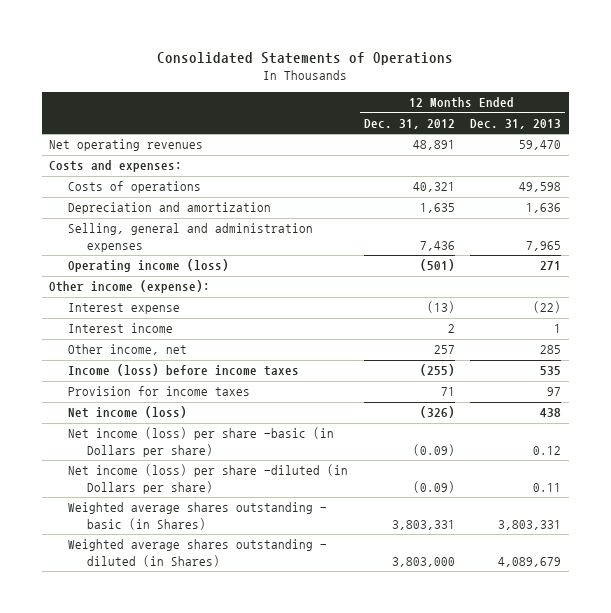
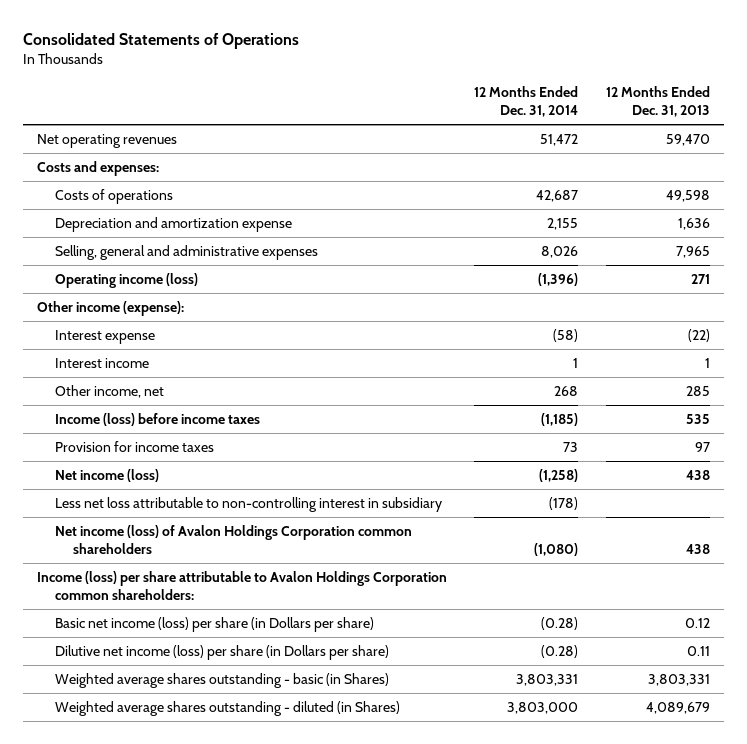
- | 12 Months Ended Dec. 31, 2012 | 12 Months Ended Dec. 31, 2013
+ | 12 Months Ended Dec. 31, 2014 | 12 Months Ended Dec. 31, 2013
- Depreciation and amortization | 1,635 | 1,636
- Selling, general and administration expenses | 7,436 | 7,965
+ Depreciation and amortization expense | 2,155 | 1,636
+ Selling, general and administrative expenses | 8,026 | 7,965
- Net income (loss) per share -basic (in Dollars per share) | (0.09) | 0.12
- Net income (loss) per share -diluted (in Dollars per share) | (0.09) | 0.11
+ Less net loss attributable to non-controlling interest in subsidiary | (178) |
+ Net income (loss) of Avalon Holdings Corporation common shareholders | (1,080) | 438
+ Income (loss) per share attributable to Avalon Holdings Corporation common shareholders:
+ Basic net income (loss) per share (in Dollars per share) | (0.28) | 0.12
+ Dilutive net income (loss) per share (in Dollars per share) | (0.28) | 0.11

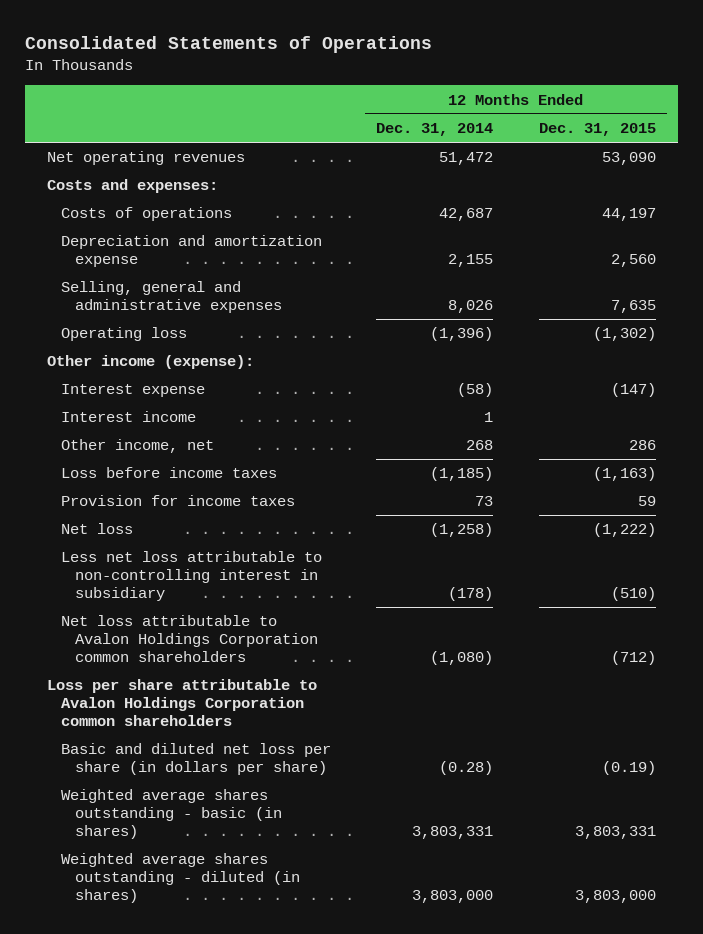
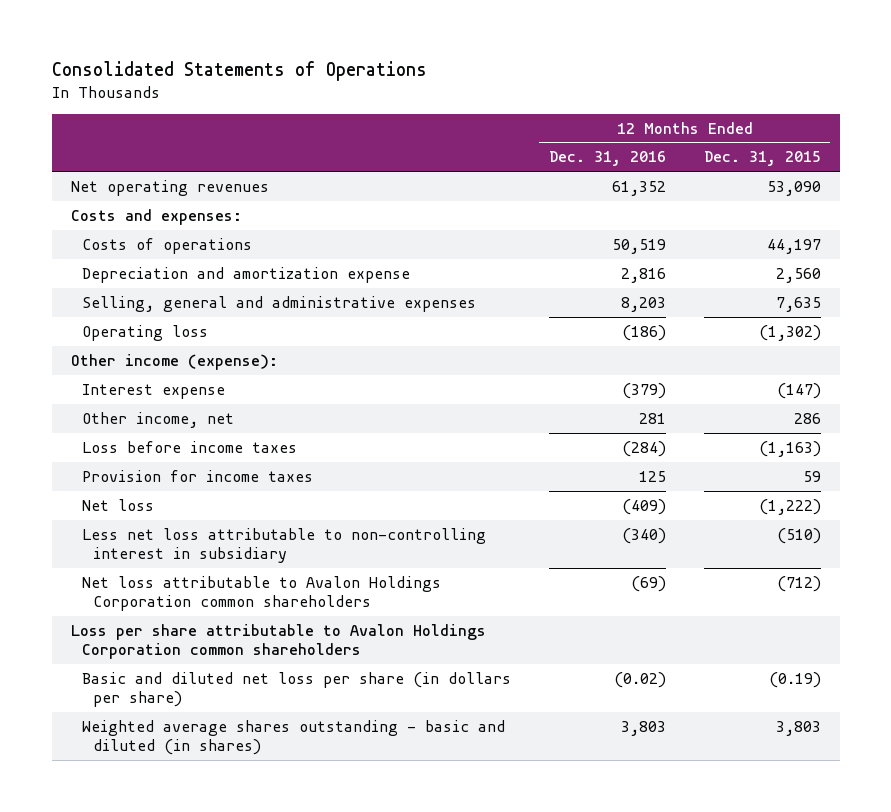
- | 12 Months Ended Dec. 31, 2014 | 12 Months Ended Dec. 31, 2015
+ | 12 Months Ended Dec. 31, 2016 | 12 Months Ended Dec. 31, 2015
- Interest income | 1 |
- Weighted average shares outstanding - basic (in shares) | 3,803,331 | 3,803,331
- Weighted average shares outstanding - diluted (in shares) | 3,803,000 | 3,803,000
+ Weighted average shares outstanding - basic and diluted (in shares) | 3,803 | 3,803

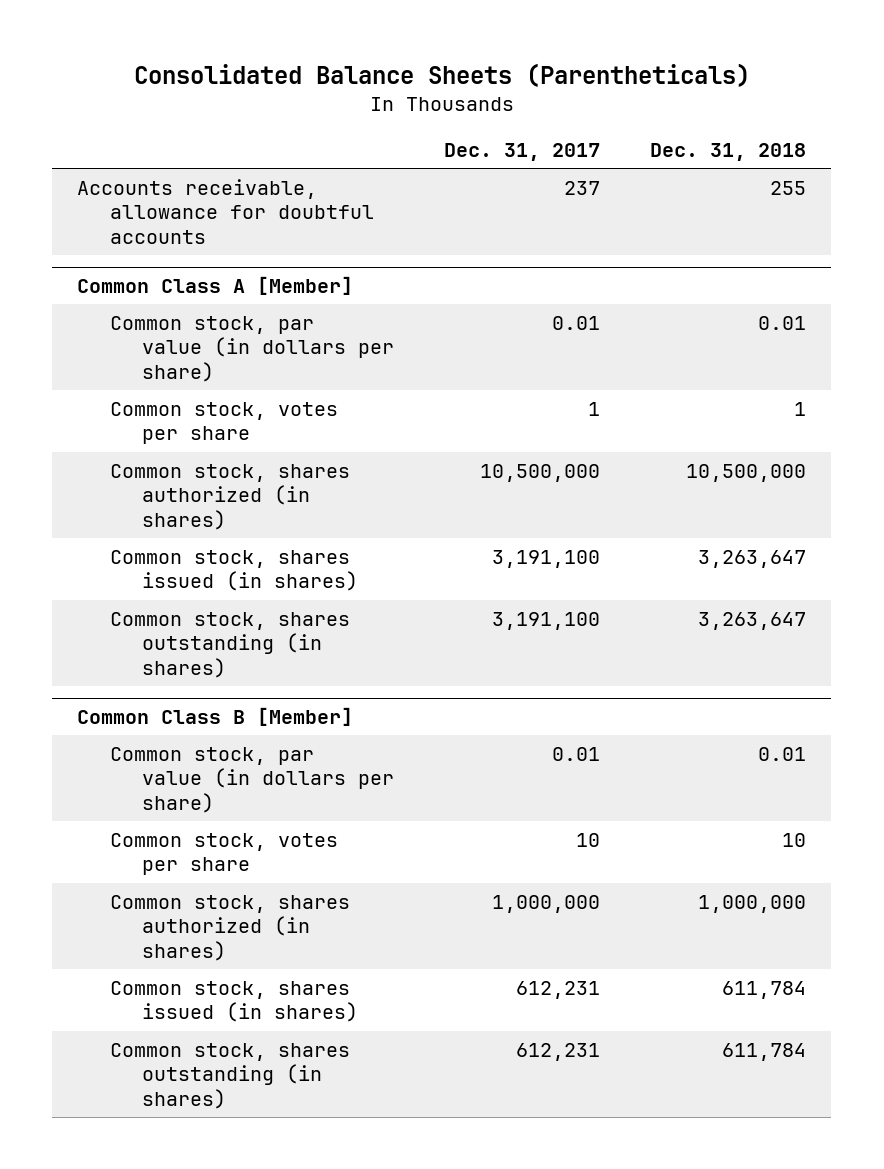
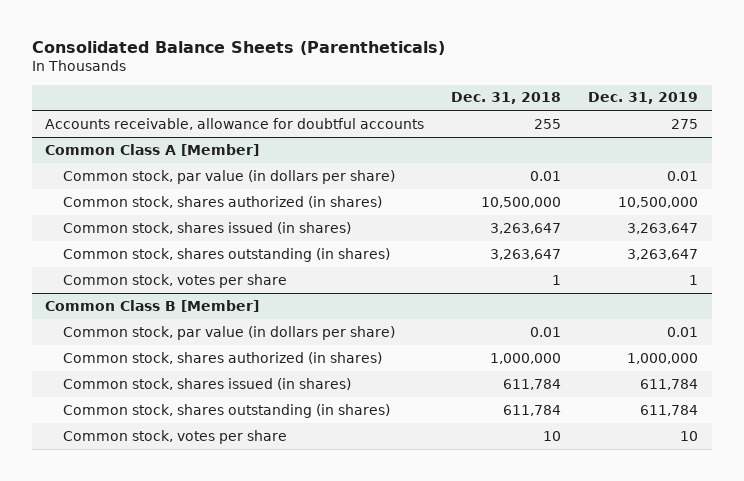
- | Dec. 31, 2017 | Dec. 31, 2018
+ | Dec. 31, 2018 | Dec. 31, 2019
@ Common Class A [Member]
moved down: Common stock, votes per share | 1 | 1
@ Common Class B [Member]
moved down: Common stock, votes per share | 10 | 10

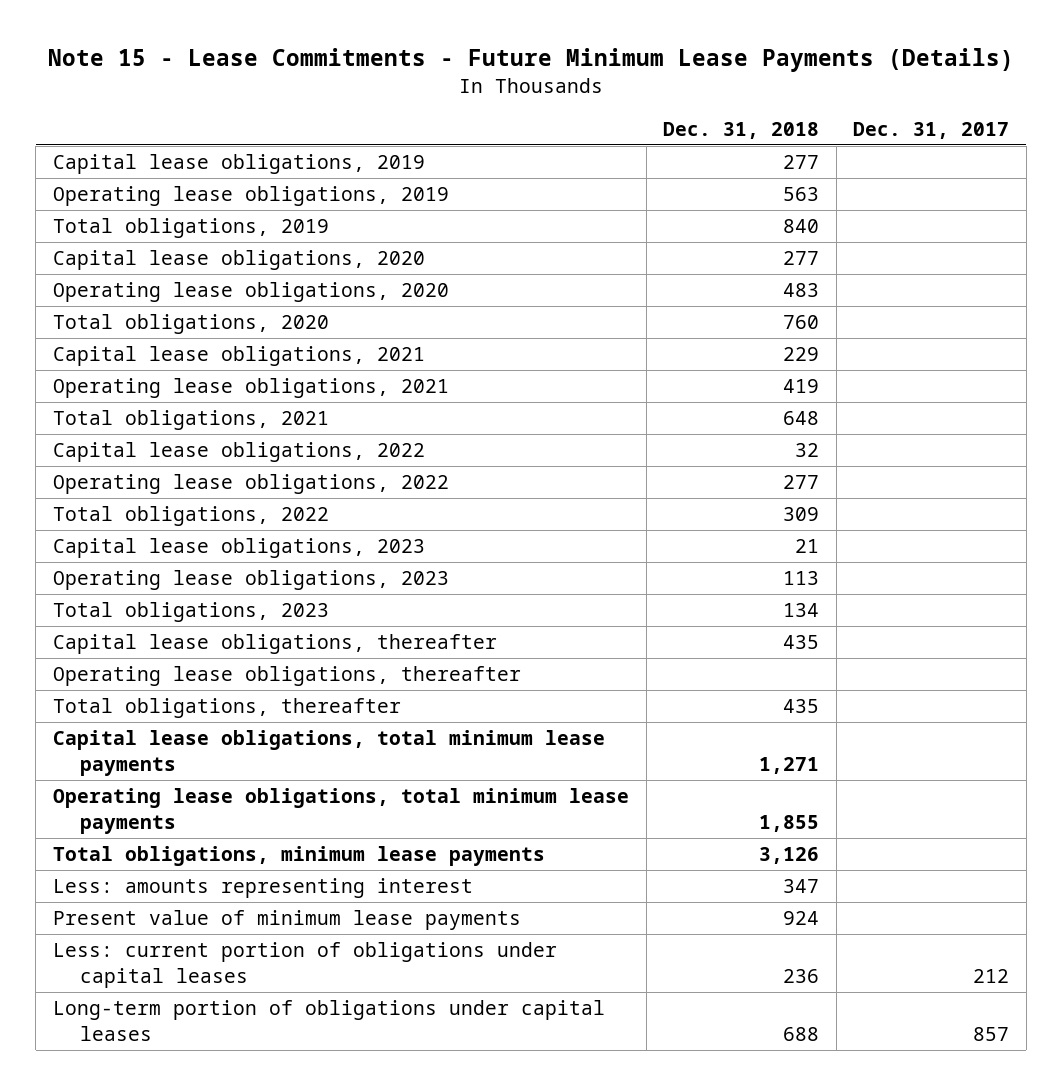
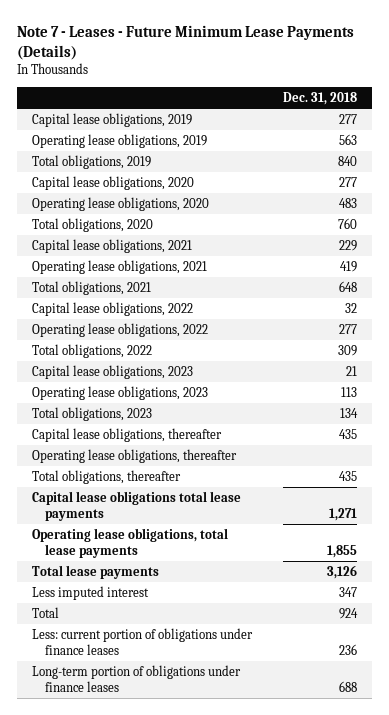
- Note 15 - Lease Commitments - Future Minimum Lease Payments (Details)
+ Note 7 - Leases - Future Minimum Lease Payments (Details)
- | Dec. 31, 2018 | Dec. 31, 2017
+ | Dec. 31, 2018
- Capital lease obligations, total minimum lease payments | 1,271 |
- Operating lease obligations, total minimum lease payments | 1,855 |
- Total obligations, minimum lease payments | 3,126 |
- Less: amounts representing interest | 347 |
- Present value of minimum lease payments | 924 |
- Less: current portion of obligations under capital leases | 236 | 212
- Long-term portion of obligations under capital leases | 688 | 857
+ Capital lease obligations total lease payments | 1,271
+ Operating lease obligations, total lease payments | 1,855
+ Total lease payments | 3,126
+ Less imputed interest | 347
+ Total | 924
+ Less: current portion of obligations under finance leases | 236
+ Long-term portion of obligations under finance leases | 688

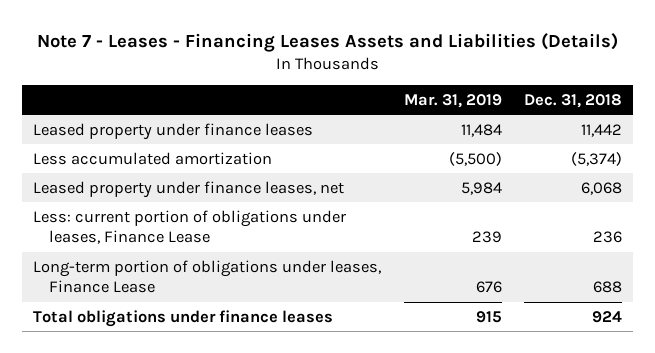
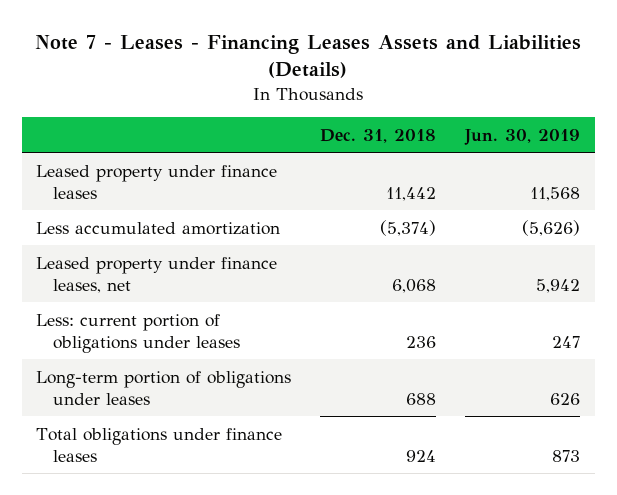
- | Mar. 31, 2019 | Dec. 31, 2018
+ | Dec. 31, 2018 | Jun. 30, 2019
- Less: current portion of obligations under leases, Finance Lease | 239 | 236
- Long-term portion of obligations under leases, Finance Lease | 676 | 688
+ Less: current portion of obligations under leases | 236 | 247
+ Long-term portion of obligations under leases | 688 | 626

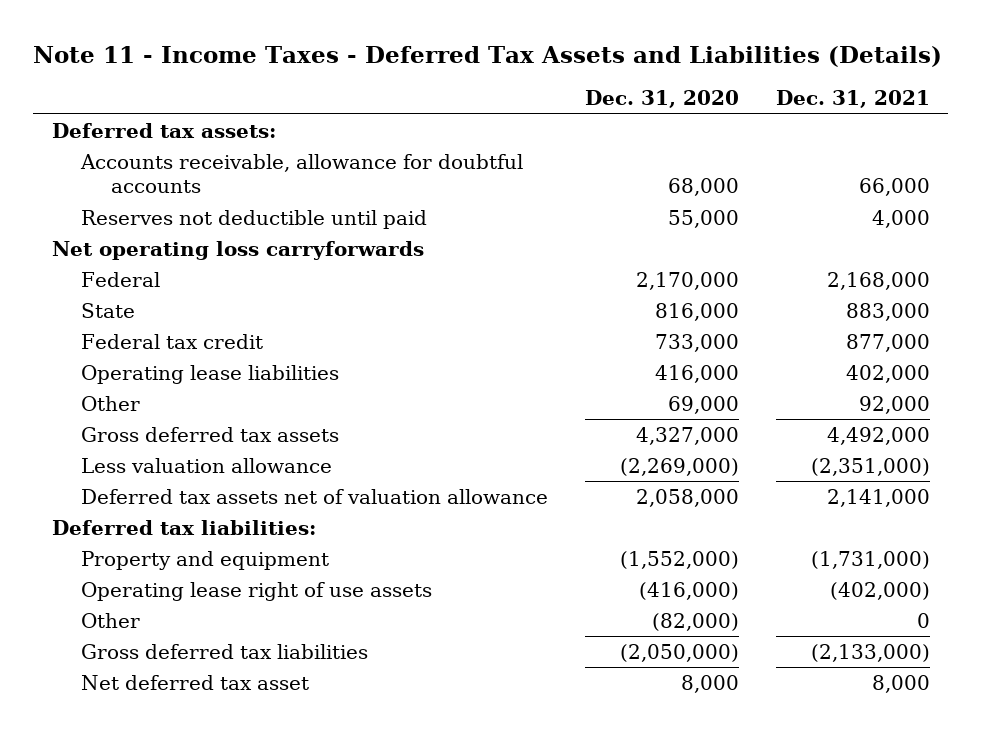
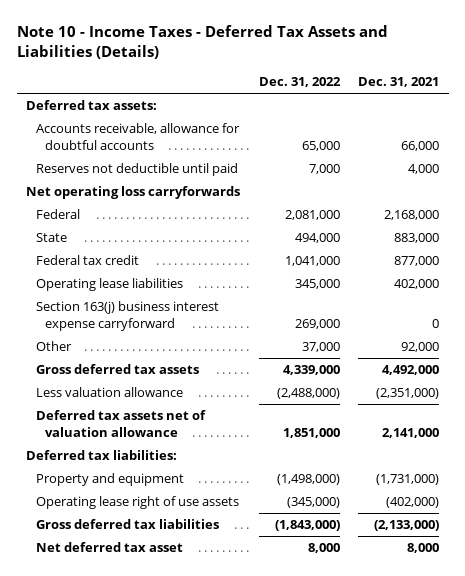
- Note 11 - Income Taxes - Deferred Tax Assets and Liabilities (Details)
+ Note 10 - Income Taxes - Deferred Tax Assets and Liabilities (Details)
- | Dec. 31, 2020 | Dec. 31, 2021
+ | Dec. 31, 2022 | Dec. 31, 2021
+ Section 163(j) business interest expense carryforward | 269,000 | 0
- Other | (82,000) | 0

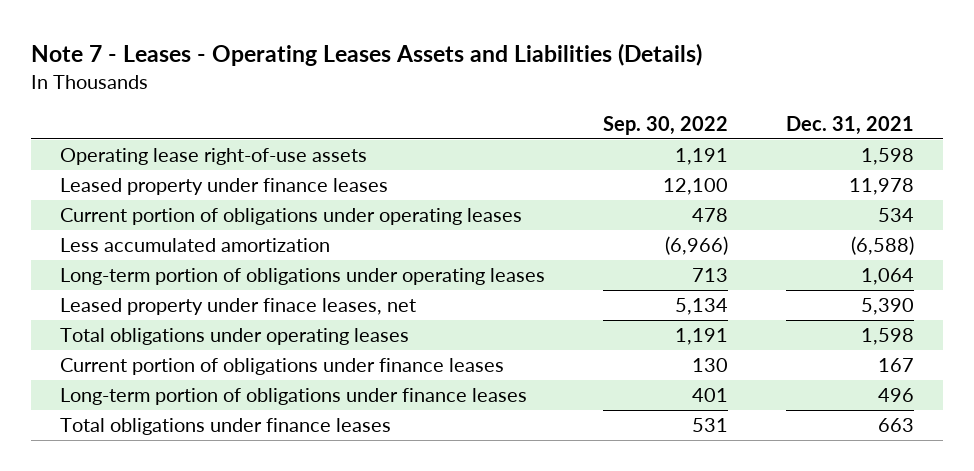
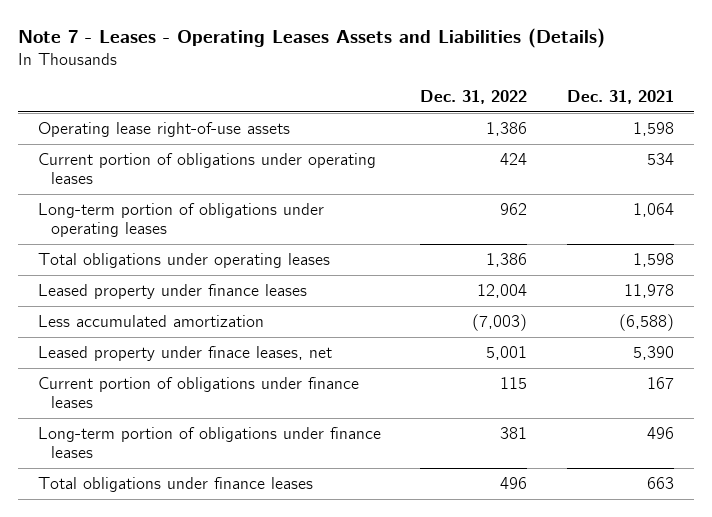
- | Sep. 30, 2022 | Dec. 31, 2021
+ | Dec. 31, 2022 | Dec. 31, 2021
moved down: Leased property under finance leases | 12,004 | 11,978
moved down: Less accumulated amortization | (7,003) | (6,588)
moved down: Leased property under finace leases, net | 5,001 | 5,390

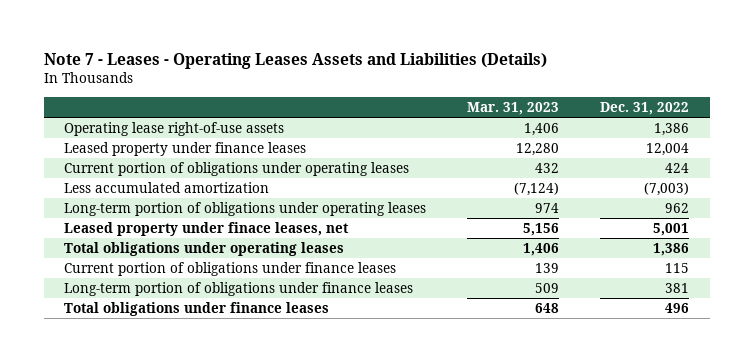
- | Dec. 31, 2022 | Dec. 31, 2021
+ | Mar. 31, 2023 | Dec. 31, 2022
moved down: Current portion of obligations under operating leases | 432 | 424
moved down: Long-term portion of obligations under operating leases | 974 | 962
moved down: Total obligations under operating leases | 1,406 | 1,386

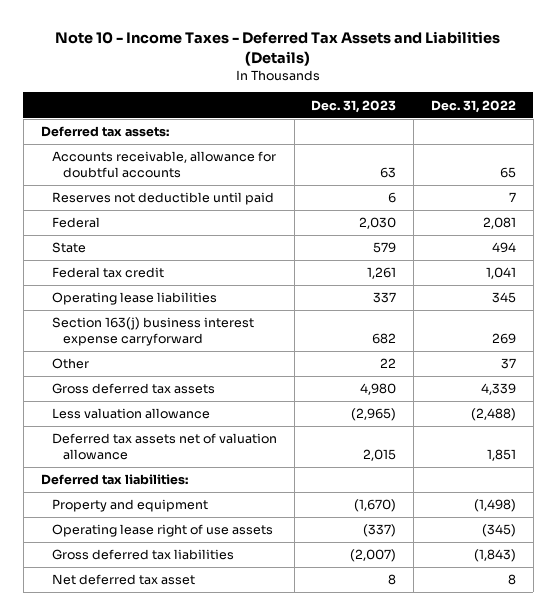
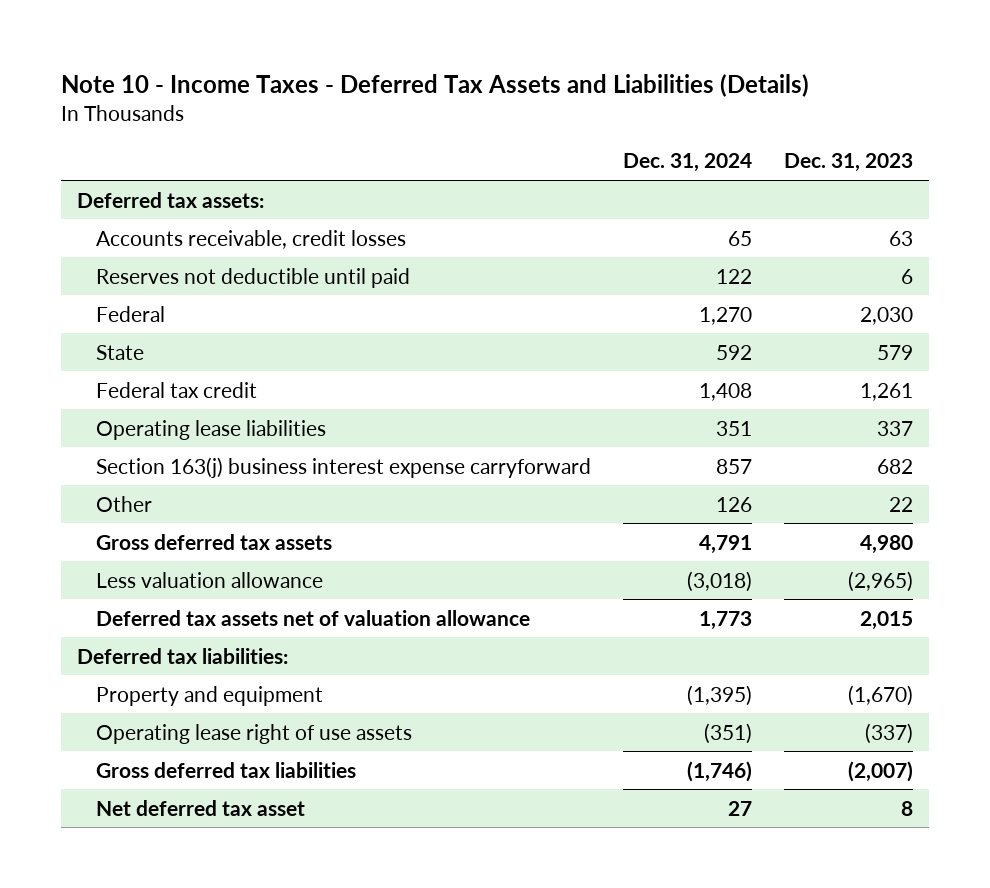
- | Dec. 31, 2023 | Dec. 31, 2022
+ | Dec. 31, 2024 | Dec. 31, 2023
- Accounts receivable, allowance for doubtful accounts | 63 | 65
+ Accounts receivable, credit losses | 65 | 63

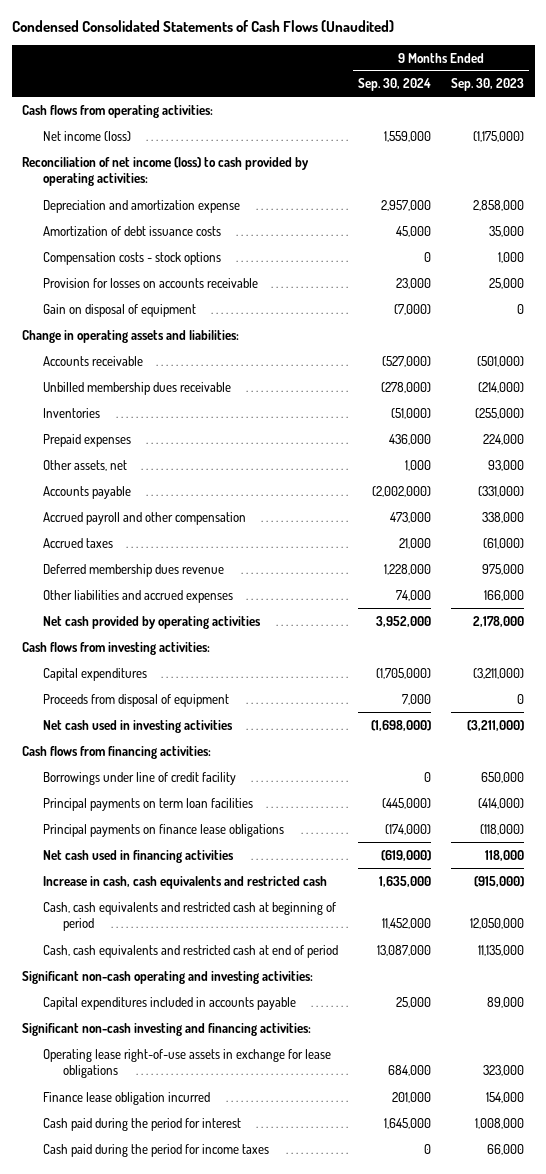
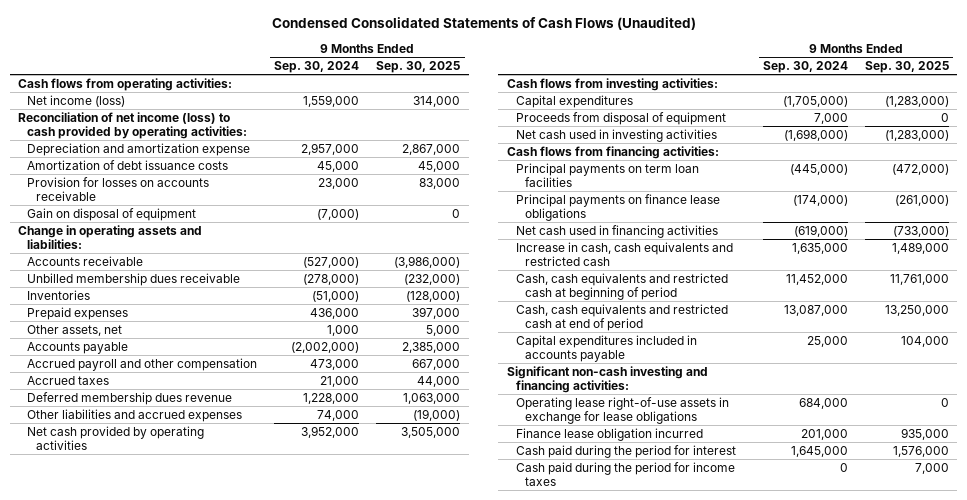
- | 9 Months Ended Sep. 30, 2024 | 9 Months Ended Sep. 30, 2023
+ | 9 Months Ended Sep. 30, 2024 | 9 Months Ended Sep. 30, 2025
- Compensation costs - stock options | 0 | 1,000
- Borrowings under line of credit facility | 0 | 650,000
- Significant non-cash operating and investing activities:

